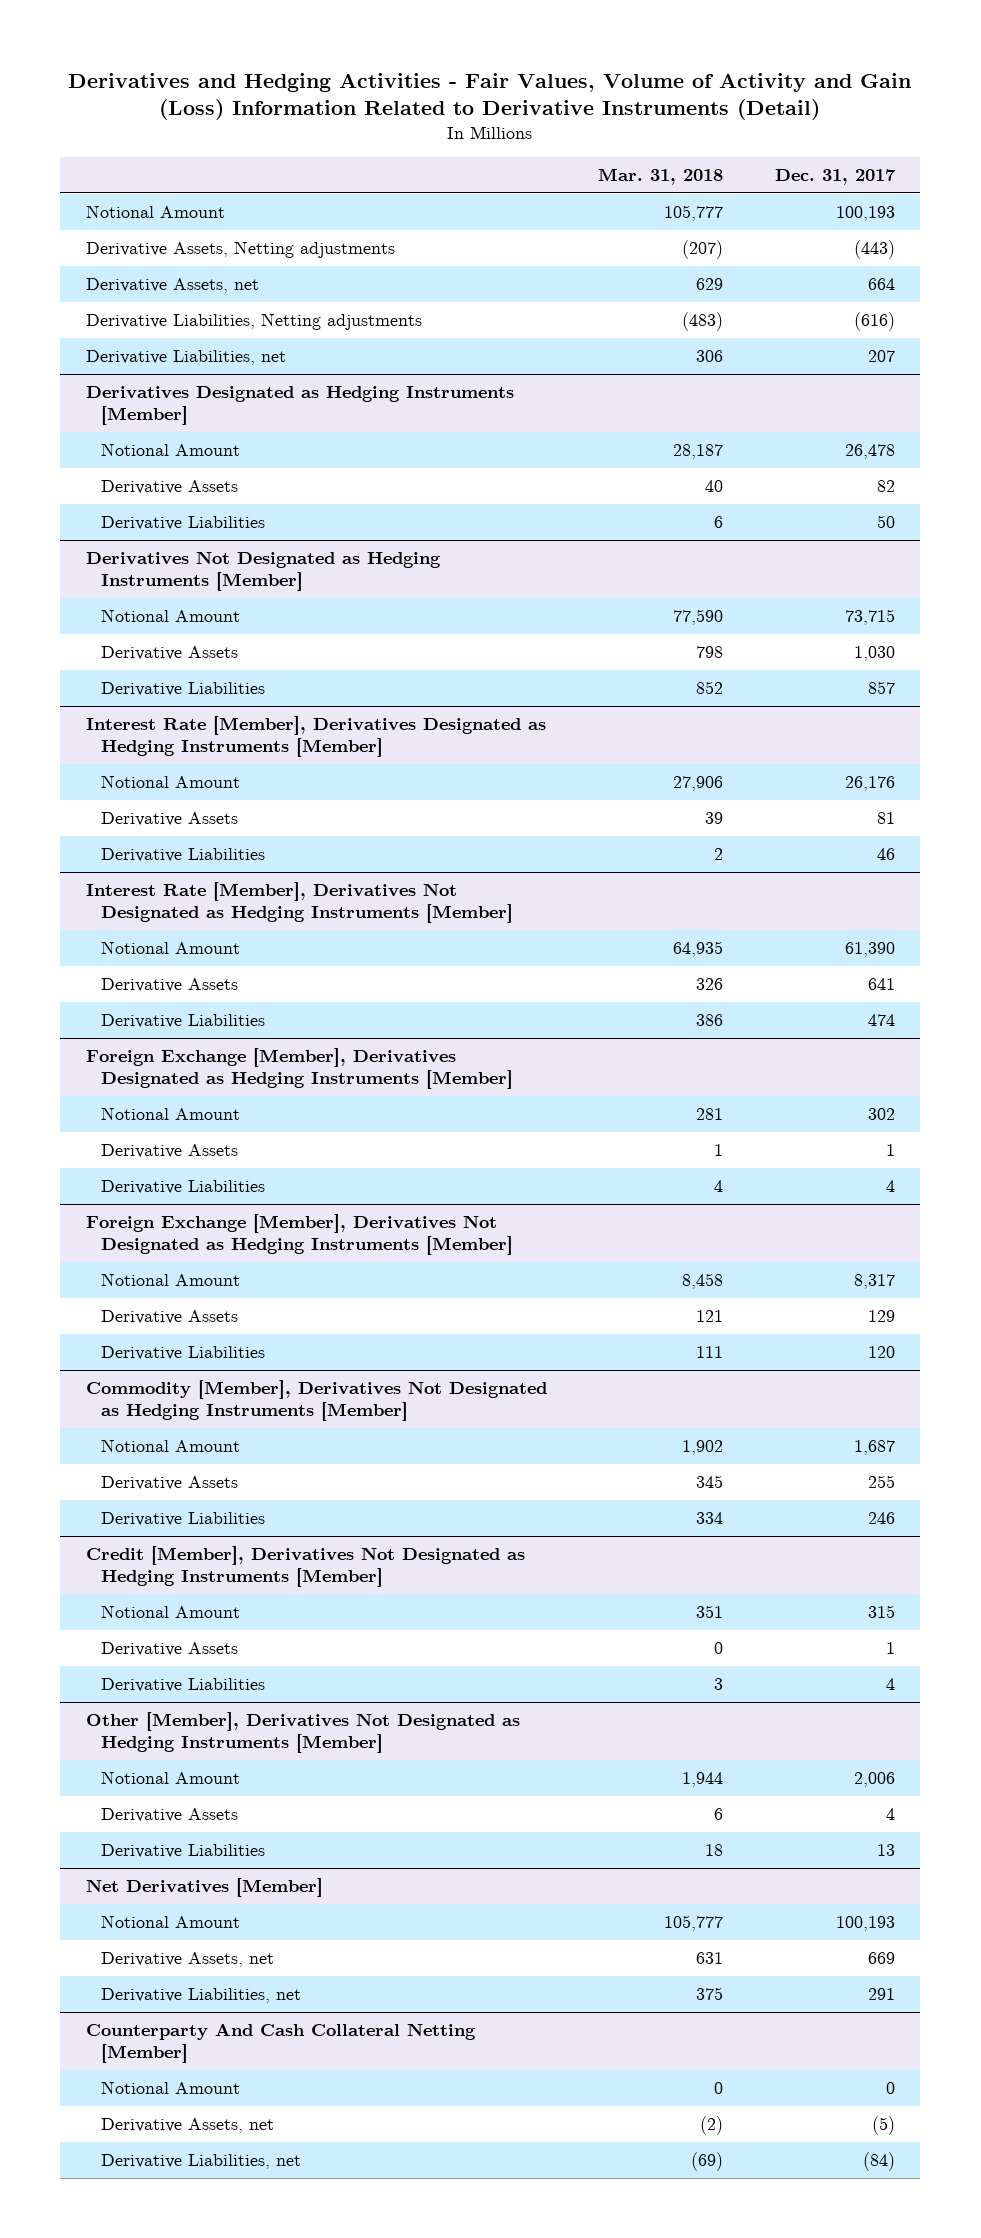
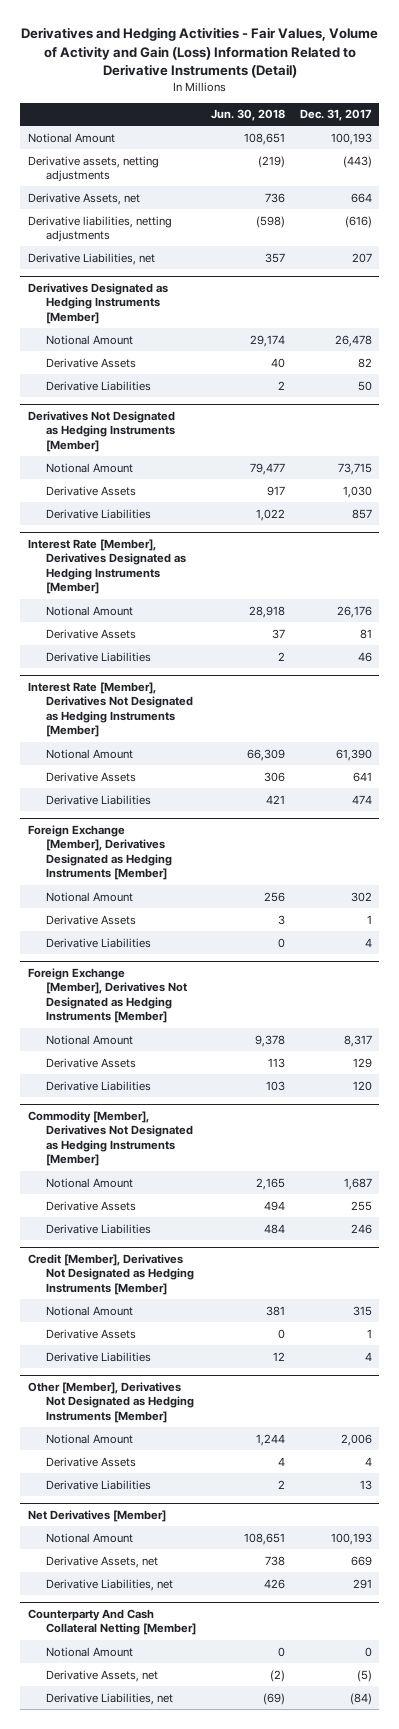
- | Mar. 31, 2018 | Dec. 31, 2017
+ | Jun. 30, 2018 | Dec. 31, 2017
- Derivative Assets, Netting adjustments | (207) | (443)
+ Derivative assets, netting adjustments | (219) | (443)
- Derivative Liabilities, Netting adjustments | (483) | (616)
+ Derivative liabilities, netting adjustments | (598) | (616)

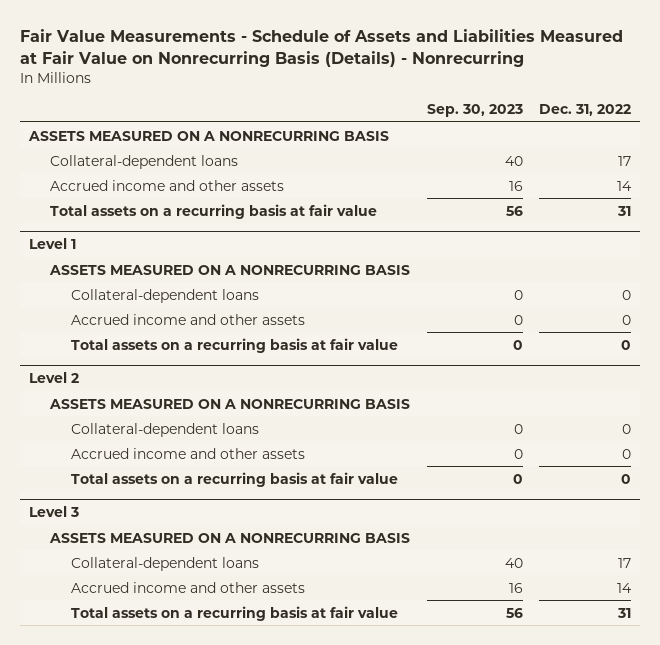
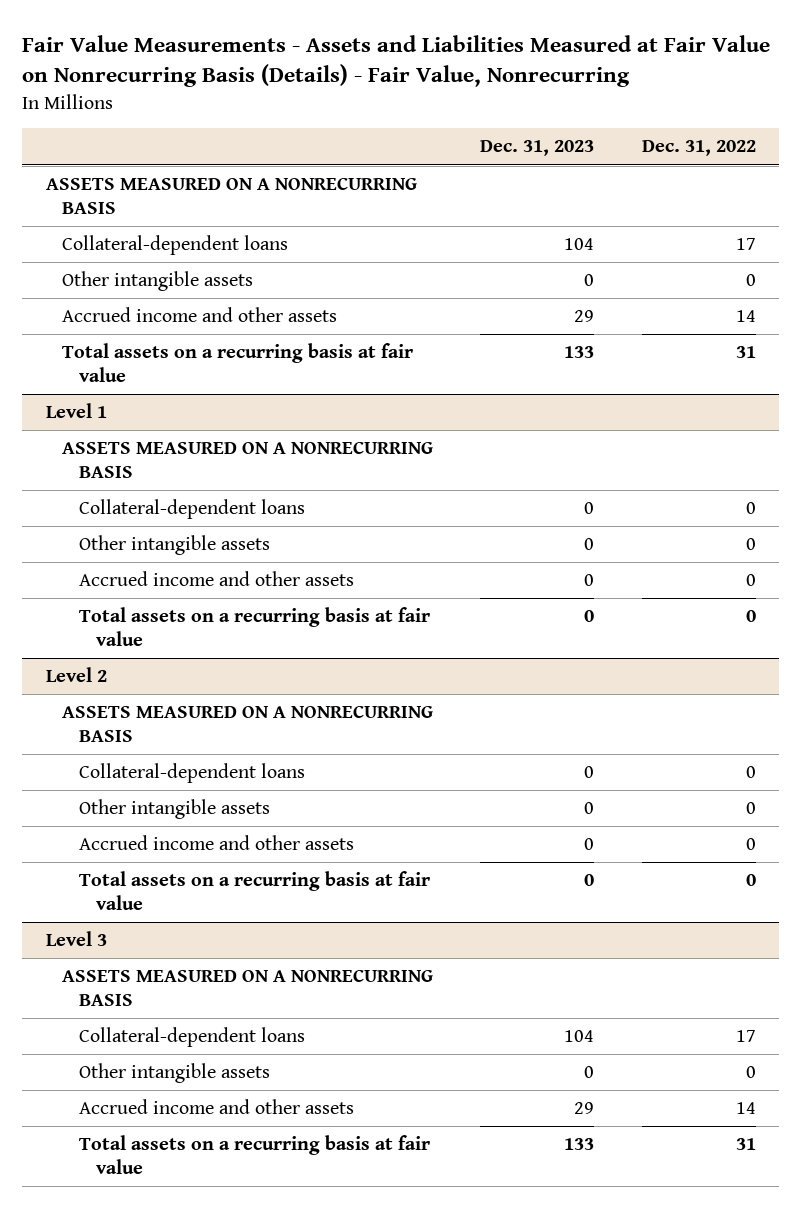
- Fair Value Measurements - Schedule of Assets and Liabilities Measured at Fair Value on Nonrecurring Basis (Details) - Nonrecurring
+ Fair Value Measurements - Assets and Liabilities Measured at Fair Value on Nonrecurring Basis (Details) - Fair Value, Nonrecurring
- | Sep. 30, 2023 | Dec. 31, 2022
+ | Dec. 31, 2023 | Dec. 31, 2022
+ Other intangible assets | 0 | 0
@ Level 1
+ Other intangible assets | 0 | 0
@ Level 2
+ Other intangible assets | 0 | 0
@ Level 3
+ Other intangible assets | 0 | 0

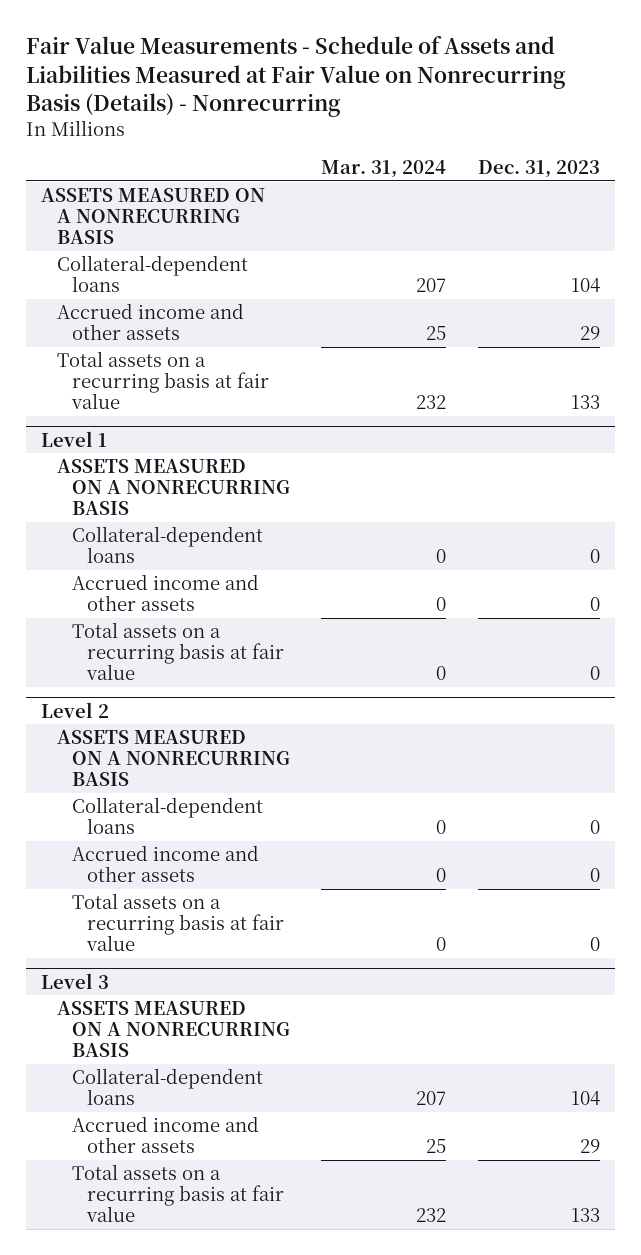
- Fair Value Measurements - Assets and Liabilities Measured at Fair Value on Nonrecurring Basis (Details) - Fair Value, Nonrecurring
+ Fair Value Measurements - Schedule of Assets and Liabilities Measured at Fair Value on Nonrecurring Basis (Details) - Nonrecurring
- | Dec. 31, 2023 | Dec. 31, 2022
+ | Mar. 31, 2024 | Dec. 31, 2023
- Other intangible assets | 0 | 0
@ Level 1
- Other intangible assets | 0 | 0
@ Level 2
- Other intangible assets | 0 | 0
@ Level 3
- Other intangible assets | 0 | 0

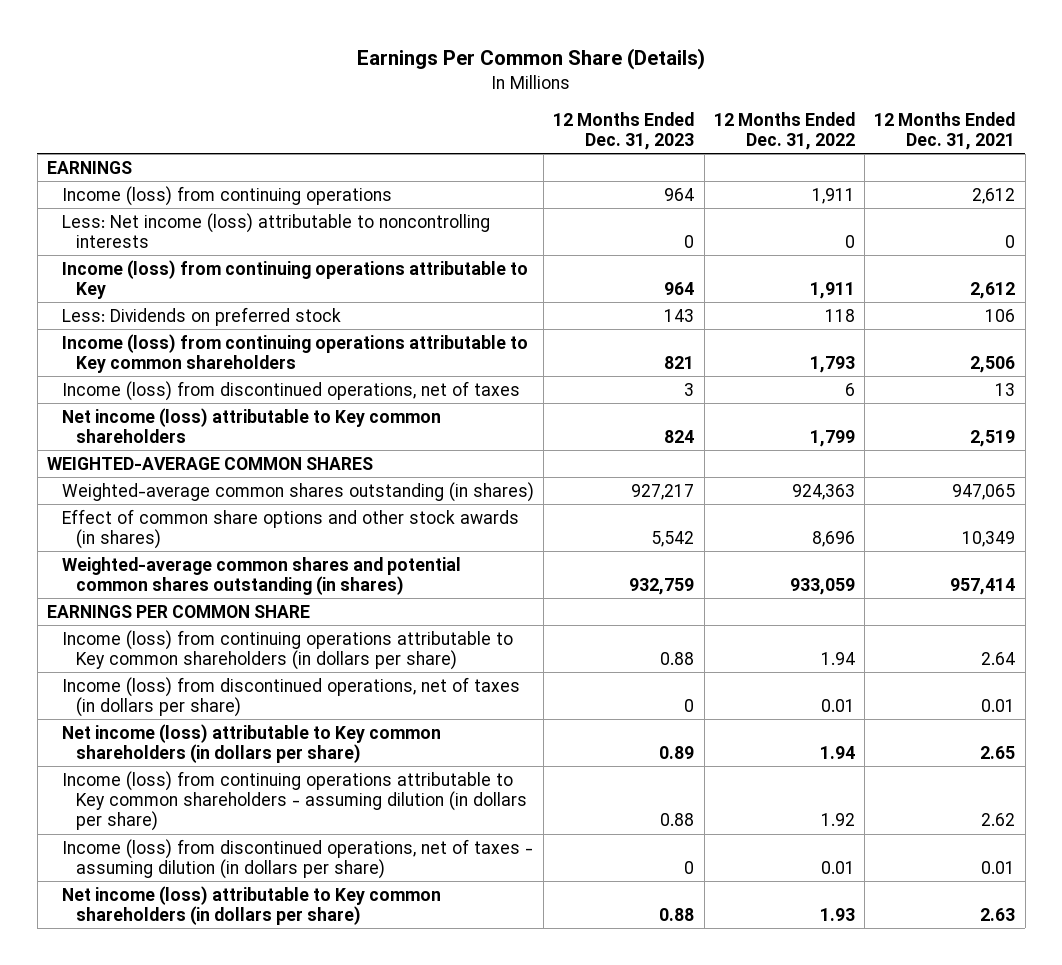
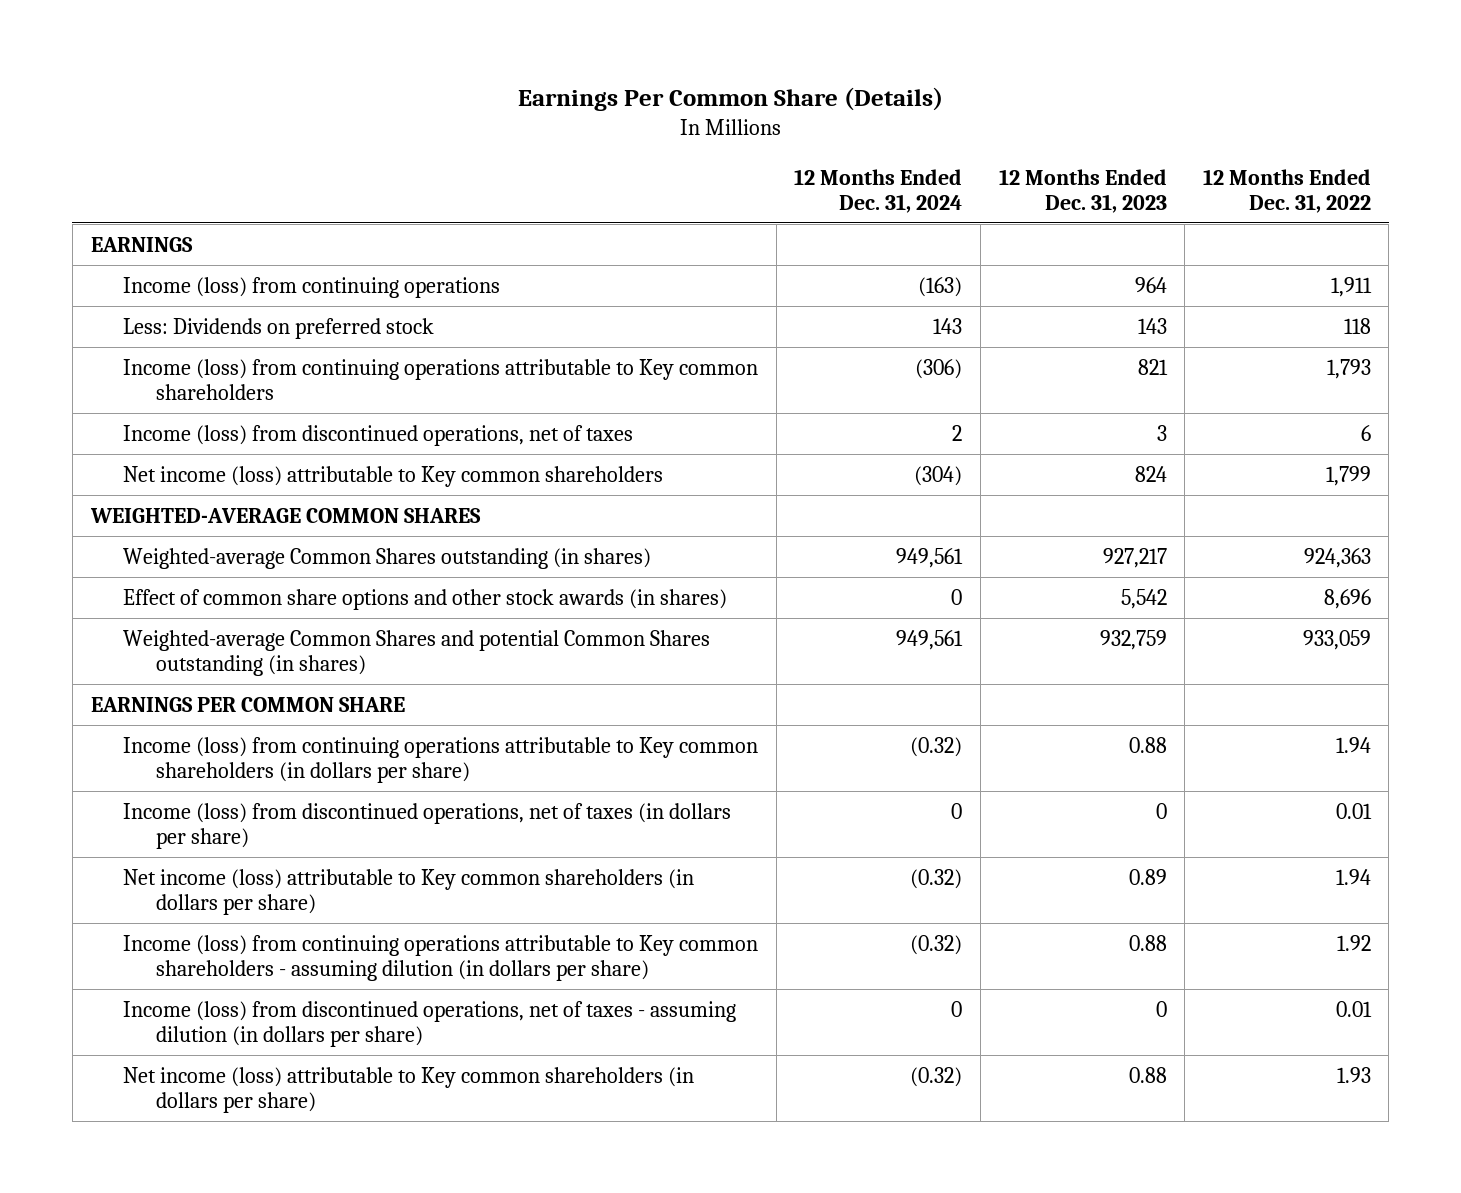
- | 12 Months Ended Dec. 31, 2023 | 12 Months Ended Dec. 31, 2022 | 12 Months Ended Dec. 31, 2021
+ | 12 Months Ended Dec. 31, 2024 | 12 Months Ended Dec. 31, 2023 | 12 Months Ended Dec. 31, 2022
- Less: Net income (loss) attributable to noncontrolling interests | 0 | 0 | 0
- Income (loss) from continuing operations attributable to Key | 964 | 1,911 | 2,612
- Weighted-average common shares outstanding (in shares) | 927,217 | 924,363 | 947,065
+ Weighted-average Common Shares outstanding (in shares) | 949,561 | 927,217 | 924,363
- Weighted-average common shares and potential common shares outstanding (in shares) | 932,759 | 933,059 | 957,414
+ Weighted-average Common Shares and potential Common Shares outstanding (in shares) | 949,561 | 932,759 | 933,059

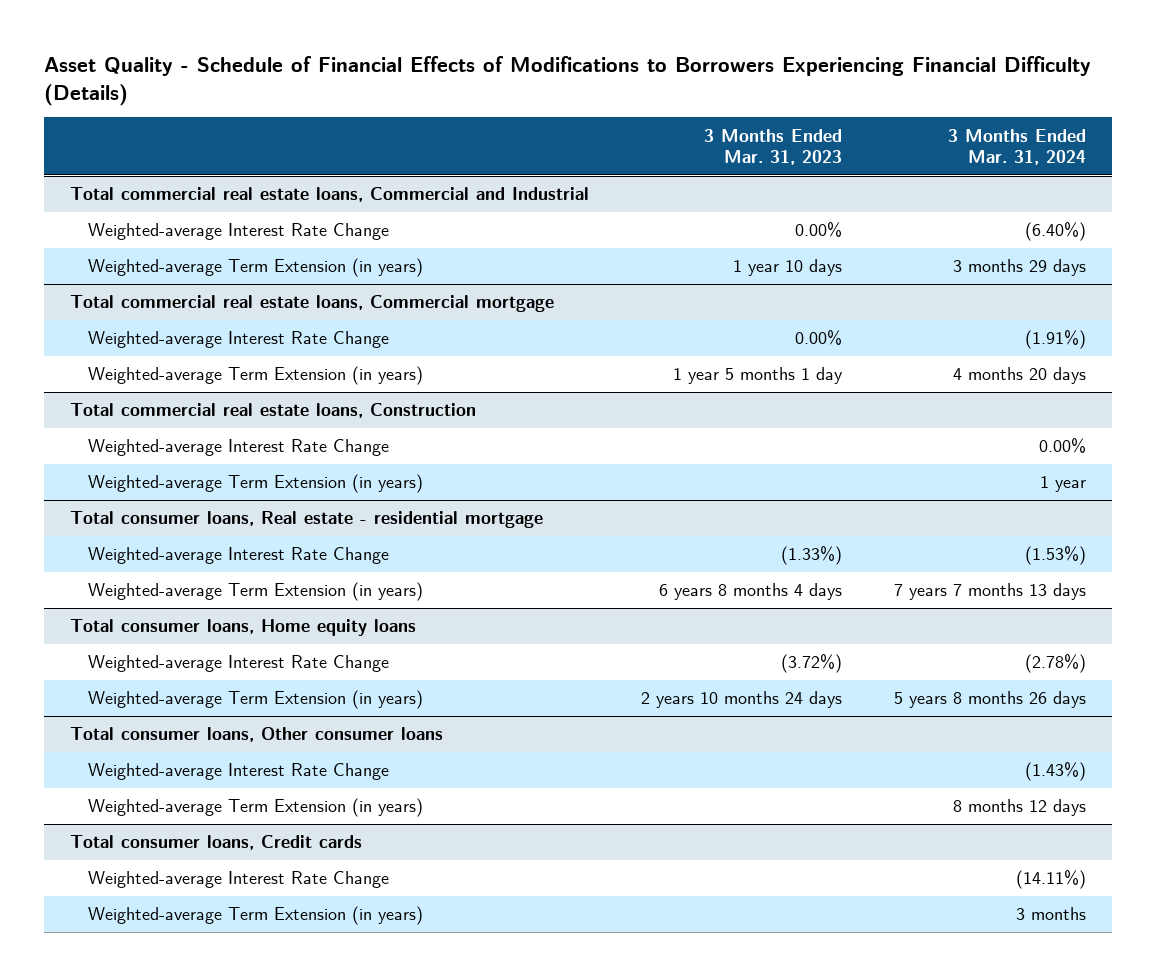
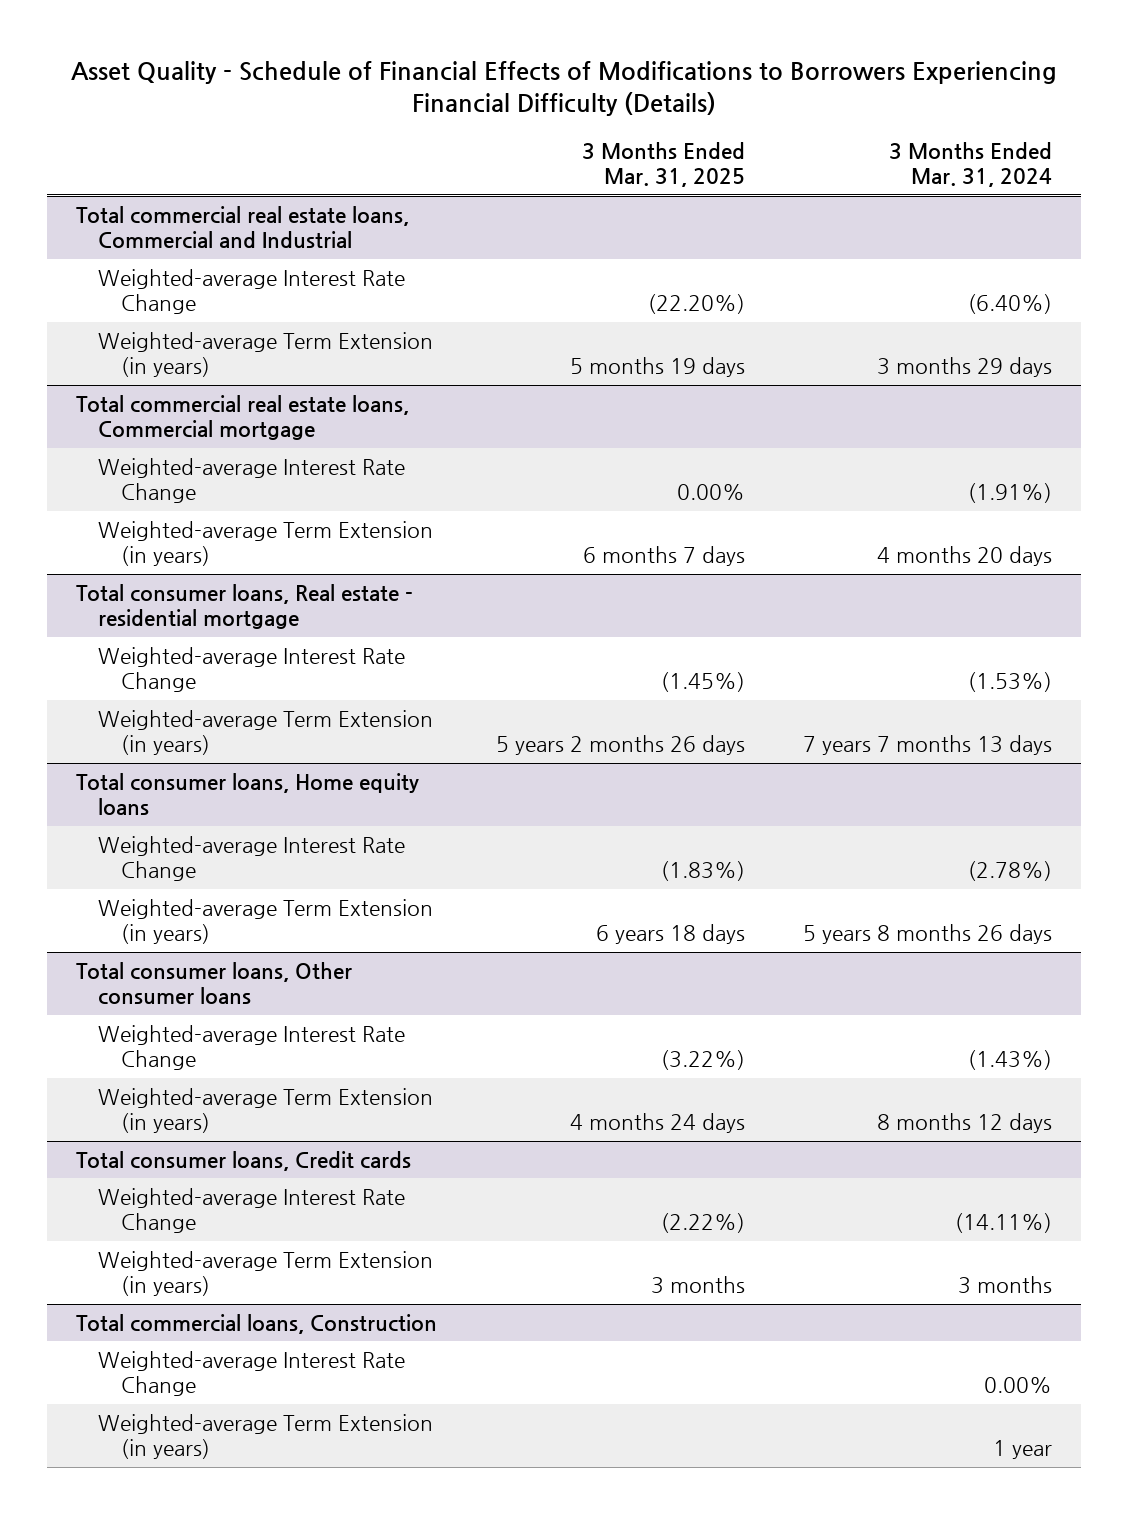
- | 3 Months Ended Mar. 31, 2023 | 3 Months Ended Mar. 31, 2024
+ | 3 Months Ended Mar. 31, 2025 | 3 Months Ended Mar. 31, 2024
- Total commercial real estate loans, Construction
- Weighted-average Interest Rate Change | | 0.00%
- Weighted-average Term Extension (in years) | | 1 year
+ Total commercial loans, Construction
+ Weighted-average Interest Rate Change | | 0.00%
+ Weighted-average Term Extension (in years) | | 1 year

